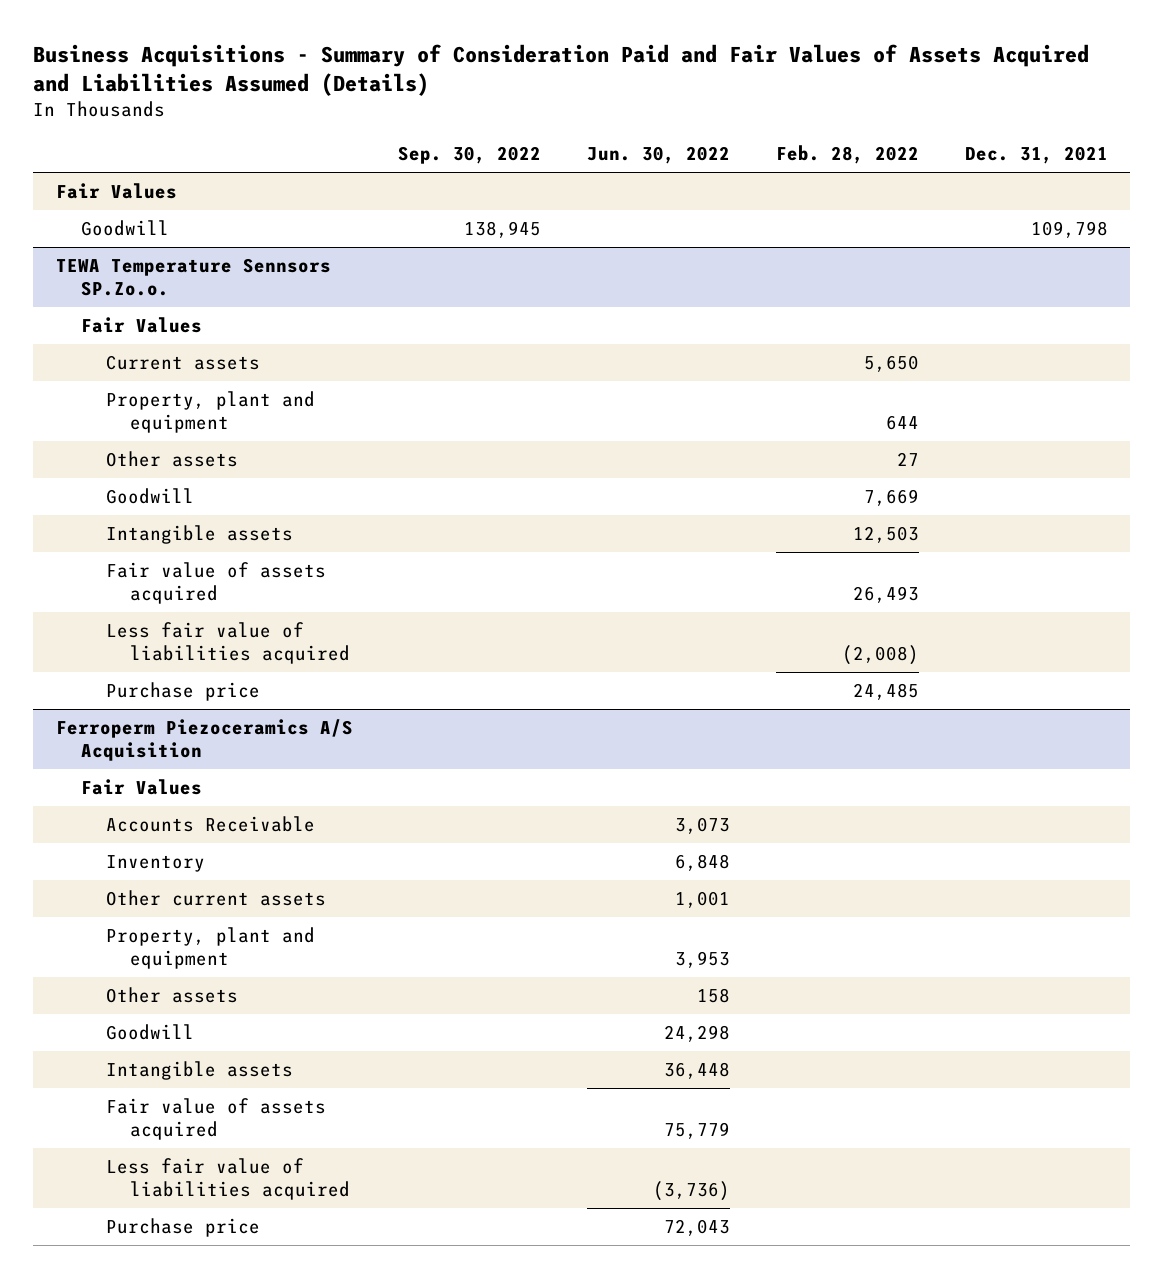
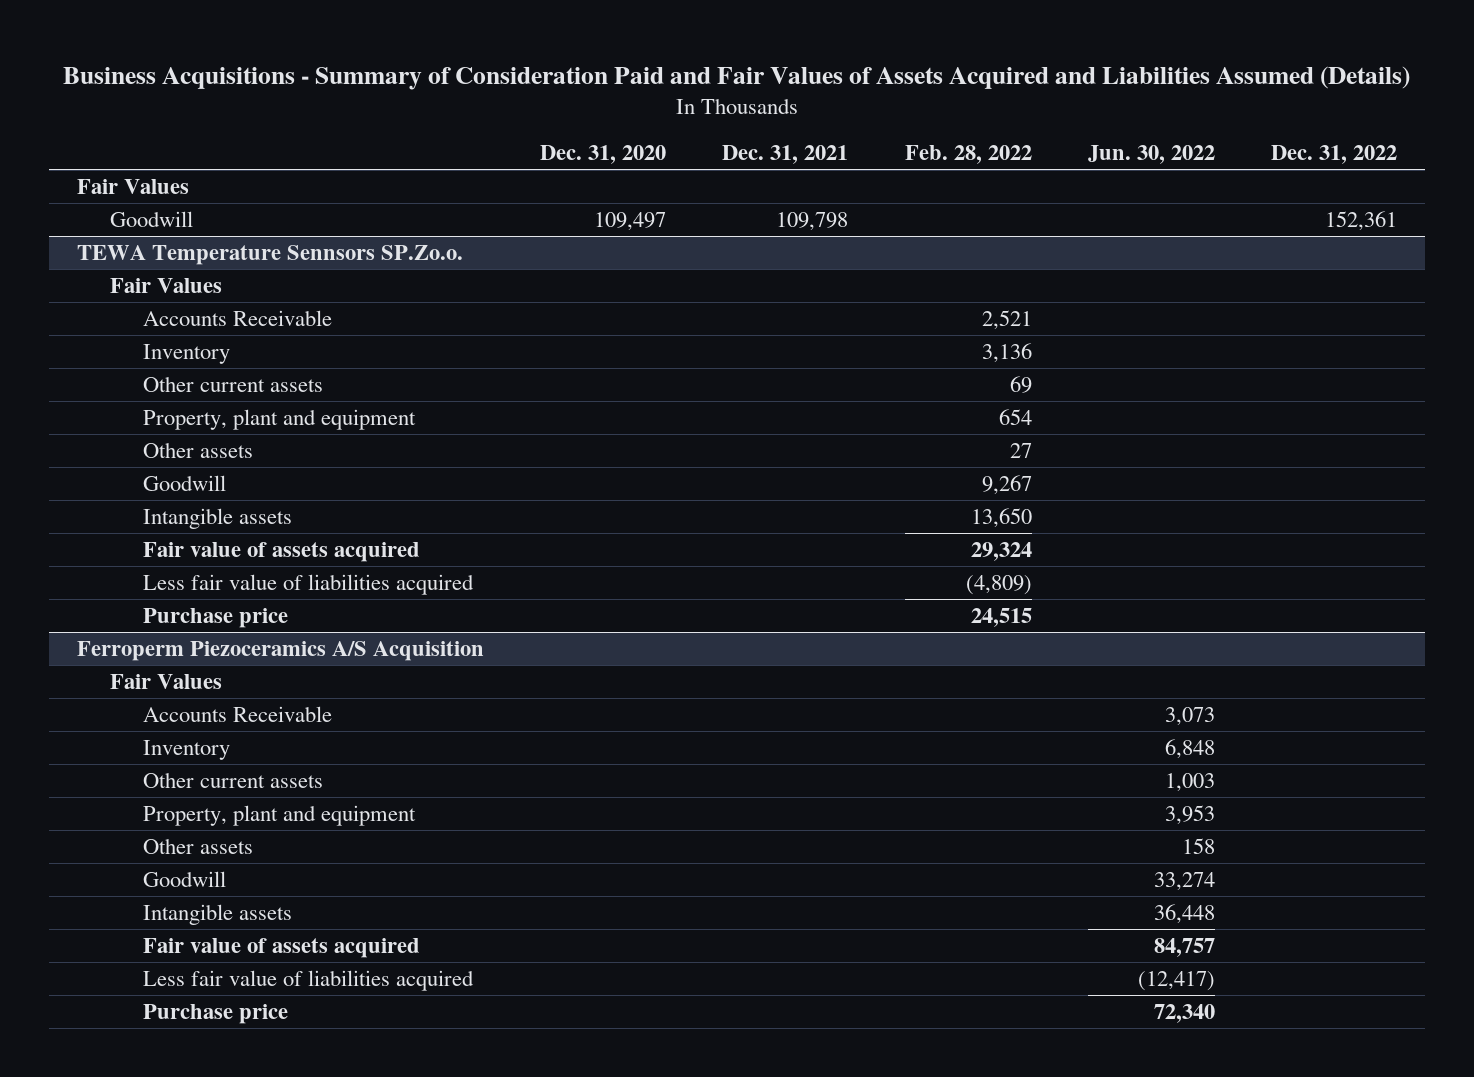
- | Sep. 30, 2022 | Jun. 30, 2022 | Feb. 28, 2022 | Dec. 31, 2021
+ | Dec. 31, 2020 | Dec. 31, 2021 | Feb. 28, 2022 | Jun. 30, 2022 | Dec. 31, 2022
@ TEWA Temperature Sennsors SP.Zo.o.
- Current assets | | | 5,650 |
- Property, plant and equipment | | | 644 |
+ Accounts Receivable | | | 2,521 | |
+ Inventory | | | 3,136 | |
+ Other current assets | | | 69 | |
+ Property, plant and equipment | | | 654 | |
- Goodwill | | | 7,669 |
- Intangible assets | | | 12,503 |
- Fair value of assets acquired | | | 26,493 |
- Less fair value of liabilities acquired | | | (2,008) |
- Purchase price | | | 24,485 |
+ Goodwill | | | 9,267 | |
+ Intangible assets | | | 13,650 | |
+ Fair value of assets acquired | | | 29,324 | |
+ Less fair value of liabilities acquired | | | (4,809) | |
+ Purchase price | | | 24,515 | |
@ Ferroperm Piezoceramics A/S Acquisition
- Other current assets | | 1,001 | |
+ Other current assets | | | | 1,003 |
- Goodwill | | 24,298 | |
+ Goodwill | | | | 33,274 |
- Fair value of assets acquired | | 75,779 | |
- Less fair value of liabilities acquired | | (3,736) | |
- Purchase price | | 72,043 | |
+ Fair value of assets acquired | | | | 84,757 |
+ Less fair value of liabilities acquired | | | | (12,417) |
+ Purchase price | | | | 72,340 |

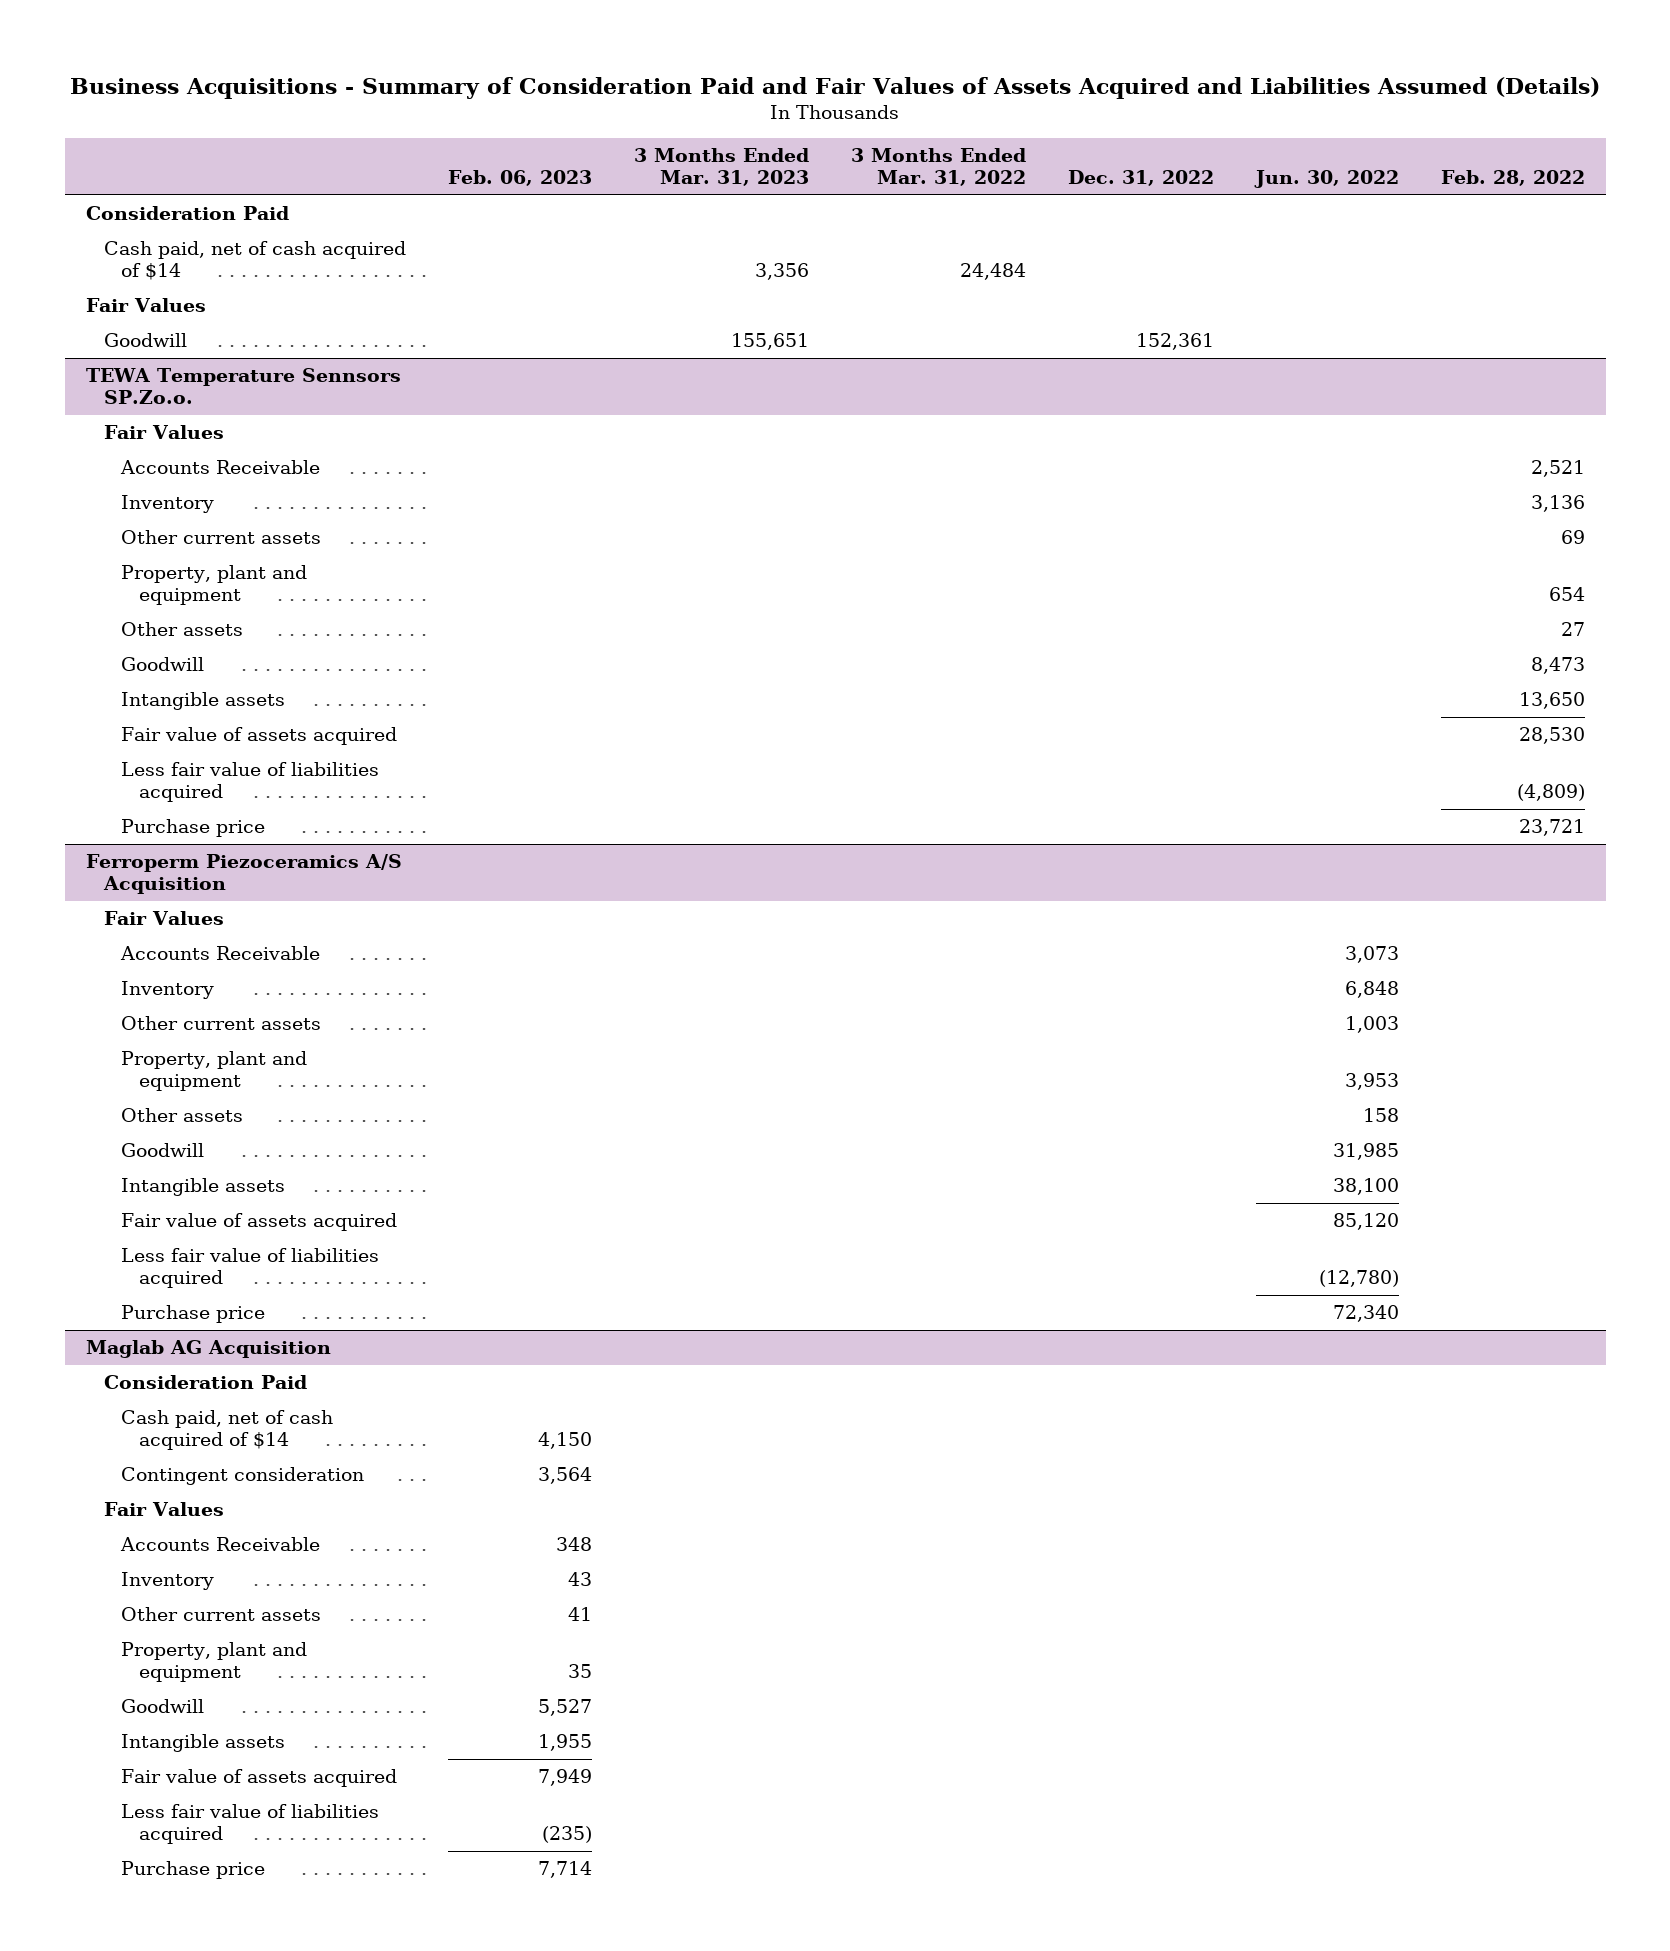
- | Dec. 31, 2020 | Dec. 31, 2021 | Feb. 28, 2022 | Jun. 30, 2022 | Dec. 31, 2022
+ | Feb. 06, 2023 | 3 Months Ended Mar. 31, 2023 | 3 Months Ended Mar. 31, 2022 | Dec. 31, 2022 | Jun. 30, 2022 | Feb. 28, 2022
+ Consideration Paid
+ Cash paid, net of cash acquired of $14 | | 3,356 | 24,484 | | |
@ TEWA Temperature Sennsors SP.Zo.o.
- Goodwill | | | 9,267 | |
+ Goodwill | | | | | | 8,473
- Fair value of assets acquired | | | 29,324 | |
+ Fair value of assets acquired | | | | | | 28,530
- Purchase price | | | 24,515 | |
+ Purchase price | | | | | | 23,721
@ Ferroperm Piezoceramics A/S Acquisition
- Goodwill | | | | 33,274 |
- Intangible assets | | | | 36,448 |
- Fair value of assets acquired | | | | 84,757 |
- Less fair value of liabilities acquired | | | | (12,417) |
+ Goodwill | | | | | 31,985 |
+ Intangible assets | | | | | 38,100 |
+ Fair value of assets acquired | | | | | 85,120 |
+ Less fair value of liabilities acquired | | | | | (12,780) |
+ Maglab AG Acquisition
+ Consideration Paid
+ Cash paid, net of cash acquired of $14 | 4,150 | | | | |
+ Contingent consideration | 3,564 | | | | |
+ Fair Values
+ Accounts Receivable | 348 | | | | |
+ Inventory | 43 | | | | |
+ Other current assets | 41 | | | | |
+ Property, plant and equipment | 35 | | | | |
+ Goodwill | 5,527 | | | | |
+ Intangible assets | 1,955 | | | | |
+ Fair value of assets acquired | 7,949 | | | | |
+ Less fair value of liabilities acquired | (235) | | | | |
+ Purchase price | 7,714 | | | | |

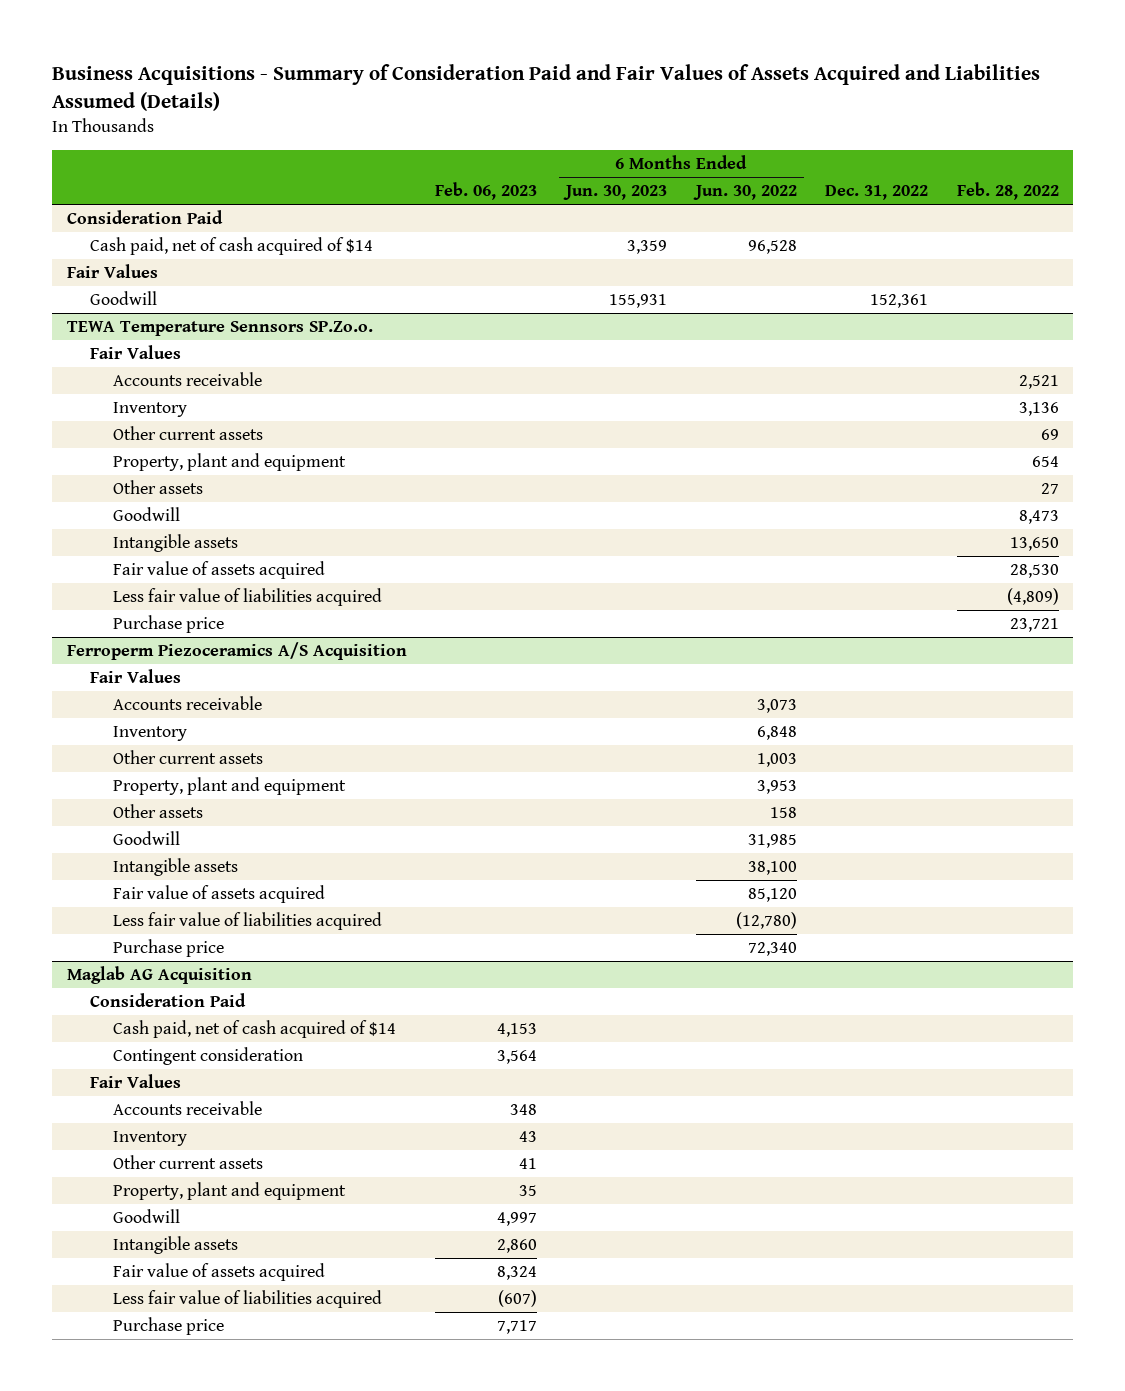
- | Feb. 06, 2023 | 3 Months Ended Mar. 31, 2023 | 3 Months Ended Mar. 31, 2022 | Dec. 31, 2022 | Jun. 30, 2022 | Feb. 28, 2022
+ | Feb. 06, 2023 | 6 Months Ended Jun. 30, 2023 | 6 Months Ended Jun. 30, 2022 | Dec. 31, 2022 | Feb. 28, 2022
@ TEWA Temperature Sennsors SP.Zo.o.
- Accounts Receivable | | | | | | 2,521
+ Accounts receivable | | | | | 2,521
@ Ferroperm Piezoceramics A/S Acquisition
- Accounts Receivable | | | | | 3,073 |
+ Accounts receivable | | | 3,073 | |
@ Maglab AG Acquisition
- Cash paid, net of cash acquired of $14 | 4,150 | | | | |
+ Cash paid, net of cash acquired of $14 | 4,153 | | | |
- Accounts Receivable | 348 | | | | |
+ Accounts receivable | 348 | | | |
- Goodwill | 5,527 | | | | |
- Intangible assets | 1,955 | | | | |
- Fair value of assets acquired | 7,949 | | | | |
- Less fair value of liabilities acquired | (235) | | | | |
- Purchase price | 7,714 | | | | |
+ Goodwill | 4,997 | | | |
+ Intangible assets | 2,860 | | | |
+ Fair value of assets acquired | 8,324 | | | |
+ Less fair value of liabilities acquired | (607) | | | |
+ Purchase price | 7,717 | | | |

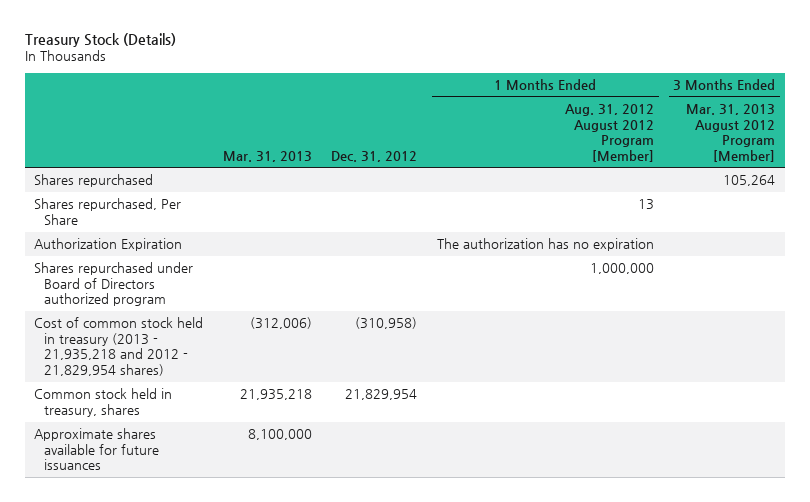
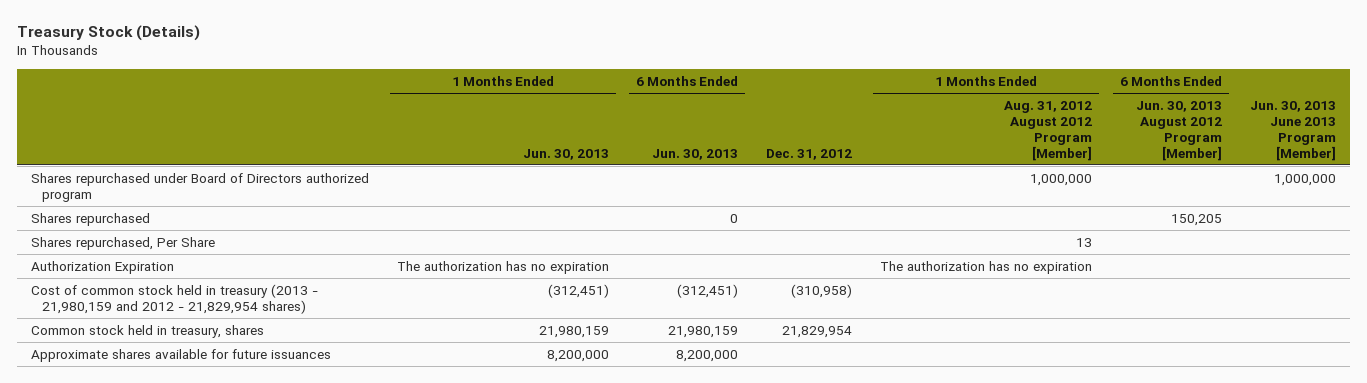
- | Mar. 31, 2013 | Dec. 31, 2012 | 1 Months Ended Aug. 31, 2012 August 2012 Program [Member] | 3 Months Ended Mar. 31, 2013 August 2012 Program [Member]
+ | 1 Months Ended Jun. 30, 2013 | 6 Months Ended Jun. 30, 2013 | Dec. 31, 2012 | 1 Months Ended Aug. 31, 2012 August 2012 Program [Member] | 6 Months Ended Jun. 30, 2013 August 2012 Program [Member] | Jun. 30, 2013 June 2013 Program [Member]
moved up: Shares repurchased under Board of Directors authorized program | | | | 1,000,000 | | 1,000,000
- Cost of common stock held in treasury (2013 - 21,935,218 and 2012 - 21,829,954 shares) | (312,006) | (310,958) | |
+ Cost of common stock held in treasury (2013 - 21,980,159 and 2012 - 21,829,954 shares) | (312,451) | (312,451) | (310,958) | | |

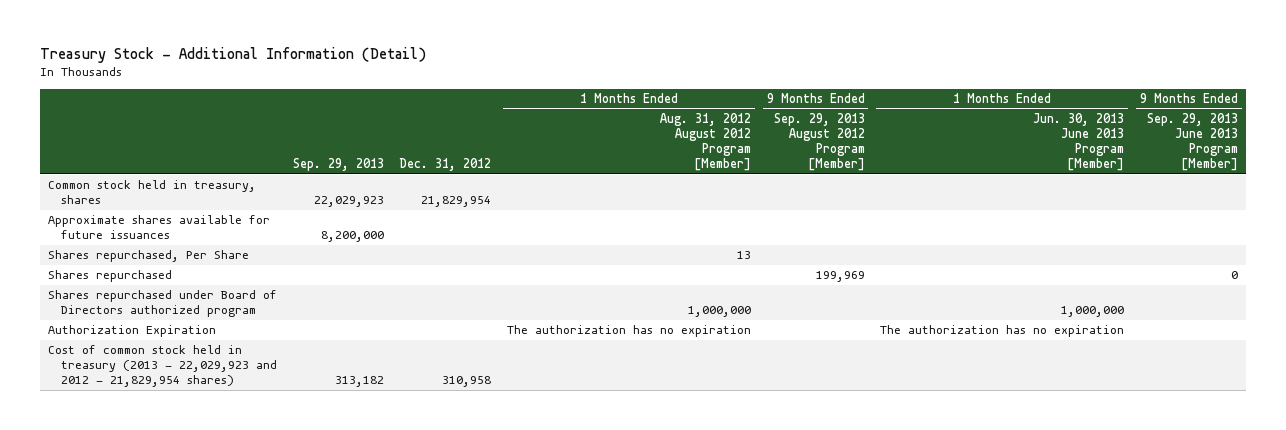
- Treasury Stock (Details)
+ Treasury Stock - Additional Information (Detail)
- | 1 Months Ended Jun. 30, 2013 | 6 Months Ended Jun. 30, 2013 | Dec. 31, 2012 | 1 Months Ended Aug. 31, 2012 August 2012 Program [Member] | 6 Months Ended Jun. 30, 2013 August 2012 Program [Member] | Jun. 30, 2013 June 2013 Program [Member]
+ | Sep. 29, 2013 | Dec. 31, 2012 | 1 Months Ended Aug. 31, 2012 August 2012 Program [Member] | 9 Months Ended Sep. 29, 2013 August 2012 Program [Member] | 1 Months Ended Jun. 30, 2013 June 2013 Program [Member] | 9 Months Ended Sep. 29, 2013 June 2013 Program [Member]
- Cost of common stock held in treasury (2013 - 21,980,159 and 2012 - 21,829,954 shares) | (312,451) | (312,451) | (310,958) | | |
moved down: Shares repurchased, Per Share | | | 13 | | |
moved down: Shares repurchased | | | | 199,969 | | 0
moved down: Shares repurchased under Board of Directors authorized program | | | 1,000,000 | | 1,000,000 |
moved down: Authorization Expiration | | | The authorization has no expiration | | The authorization has no expiration |
+ Cost of common stock held in treasury (2013 - 22,029,923 and 2012 - 21,829,954 shares) | 313,182 | 310,958 | | | |

